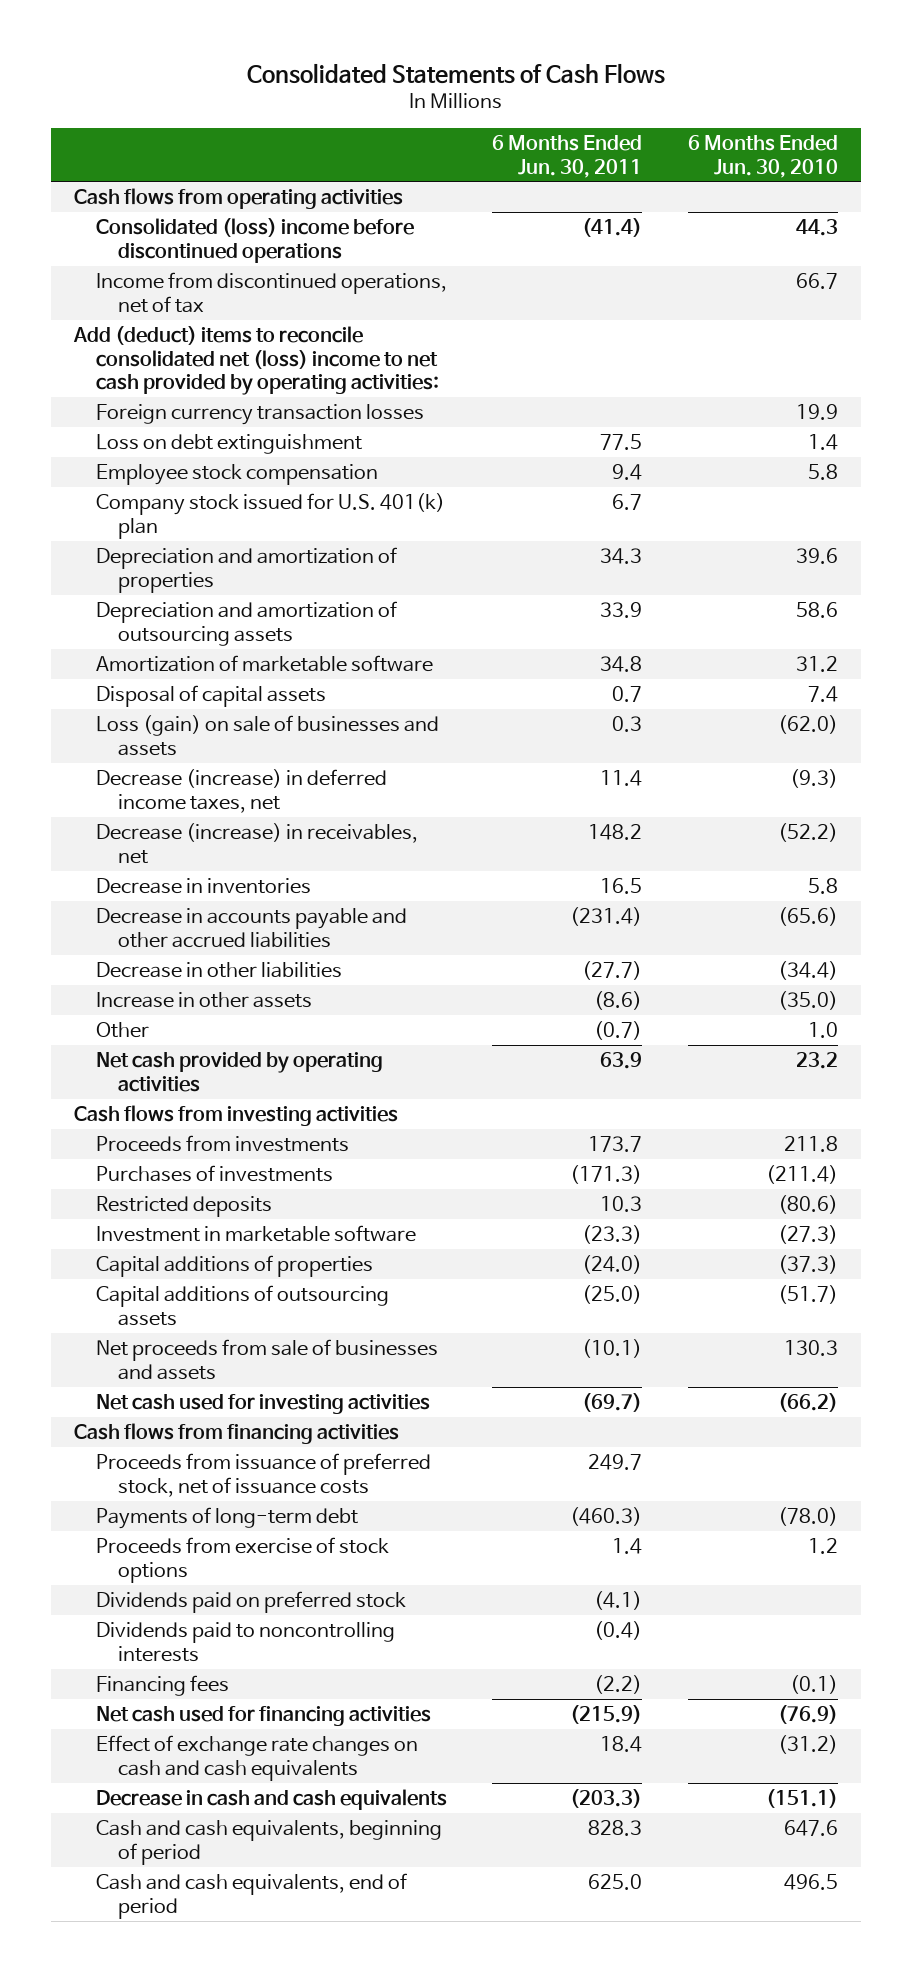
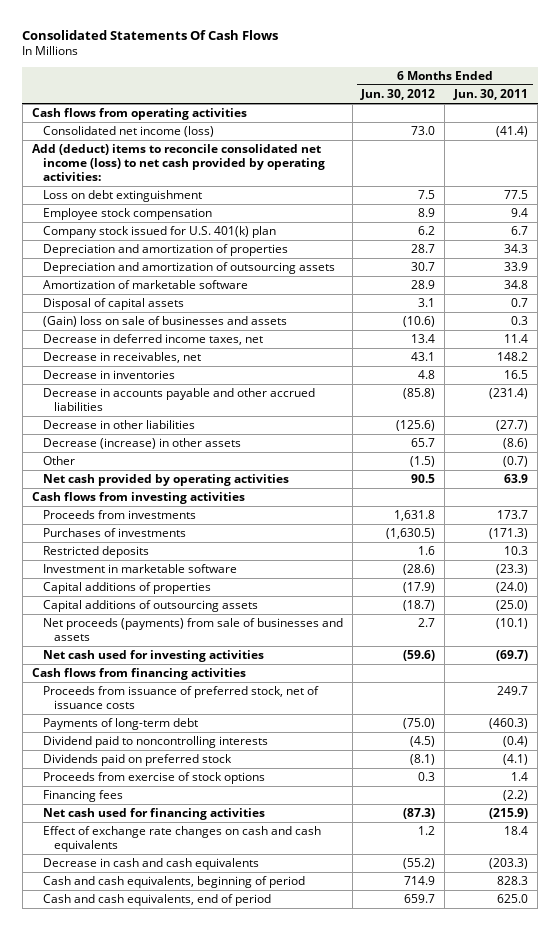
- Consolidated Statements of Cash Flows
+ Consolidated Statements Of Cash Flows
- | 6 Months Ended Jun. 30, 2011 | 6 Months Ended Jun. 30, 2010
+ | 6 Months Ended Jun. 30, 2012 | 6 Months Ended Jun. 30, 2011
- Consolidated (loss) income before discontinued operations | (41.4) | 44.3
- Income from discontinued operations, net of tax | | 66.7
- Add (deduct) items to reconcile consolidated net (loss) income to net cash provided by operating activities:
- Foreign currency transaction losses | | 19.9
+ Consolidated net income (loss) | 73.0 | (41.4)
+ Add (deduct) items to reconcile consolidated net income (loss) to net cash provided by operating activities:
- Loss (gain) on sale of businesses and assets | 0.3 | (62.0)
- Decrease (increase) in deferred income taxes, net | 11.4 | (9.3)
- Decrease (increase) in receivables, net | 148.2 | (52.2)
+ (Gain) loss on sale of businesses and assets | (10.6) | 0.3
+ Decrease in deferred income taxes, net | 13.4 | 11.4
+ Decrease in receivables, net | 43.1 | 148.2
- Increase in other assets | (8.6) | (35.0)
+ Decrease (increase) in other assets | 65.7 | (8.6)
- Net proceeds from sale of businesses and assets | (10.1) | 130.3
+ Net proceeds (payments) from sale of businesses and assets | 2.7 | (10.1)
+ Dividend paid to noncontrolling interests | (4.5) | (0.4)
- Dividends paid to noncontrolling interests | (0.4) |
moved down: Proceeds from exercise of stock options | 0.3 | 1.4

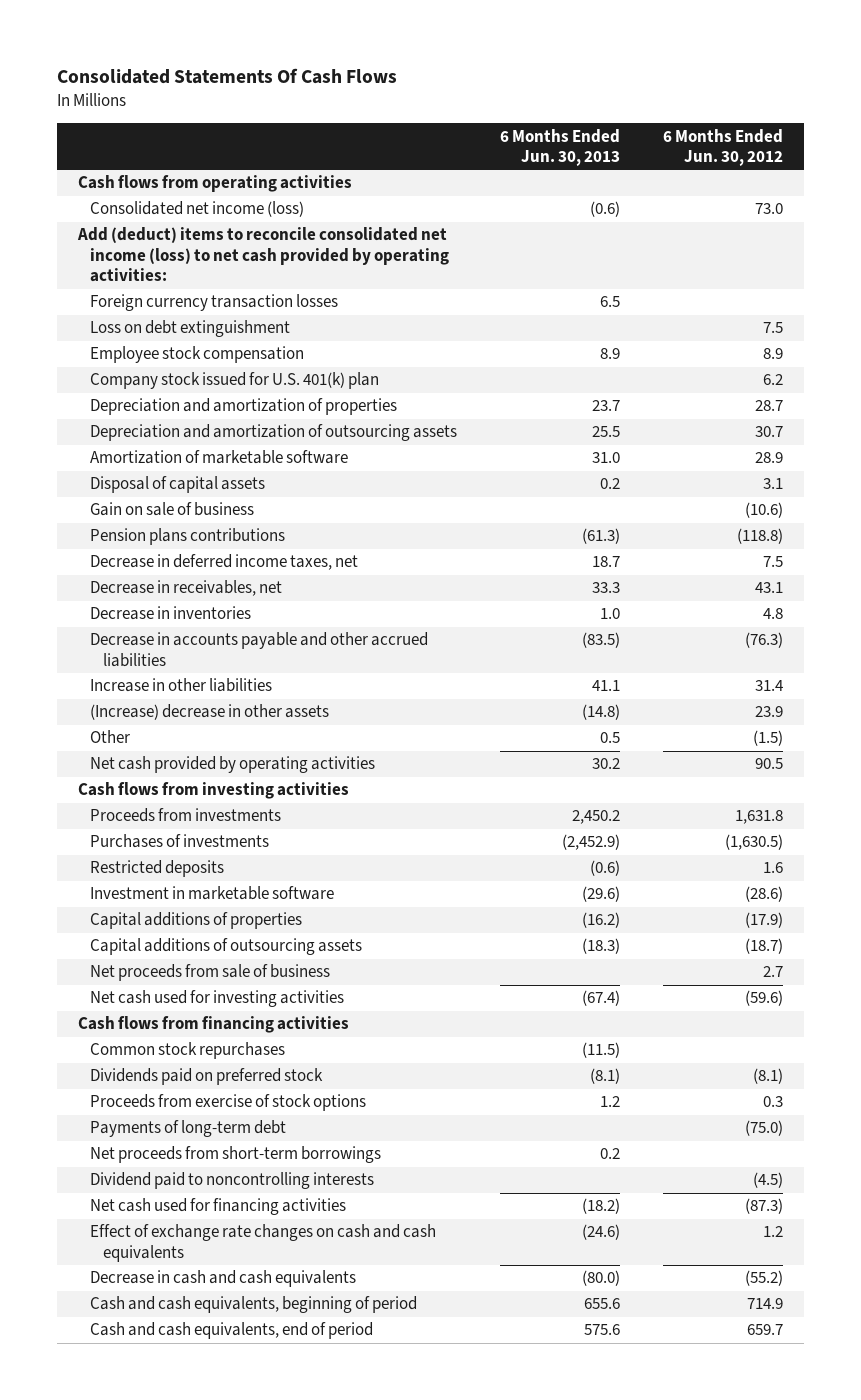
- | 6 Months Ended Jun. 30, 2012 | 6 Months Ended Jun. 30, 2011
+ | 6 Months Ended Jun. 30, 2013 | 6 Months Ended Jun. 30, 2012
+ Foreign currency transaction losses | 6.5 |
- (Gain) loss on sale of businesses and assets | (10.6) | 0.3
- Decrease in deferred income taxes, net | 13.4 | 11.4
+ Gain on sale of business | | (10.6)
+ Pension plans contributions | (61.3) | (118.8)
+ Decrease in deferred income taxes, net | 18.7 | 7.5
- Decrease in accounts payable and other accrued liabilities | (85.8) | (231.4)
- Decrease in other liabilities | (125.6) | (27.7)
- Decrease (increase) in other assets | 65.7 | (8.6)
+ Decrease in accounts payable and other accrued liabilities | (83.5) | (76.3)
+ Increase in other liabilities | 41.1 | 31.4
+ (Increase) decrease in other assets | (14.8) | 23.9
- Net proceeds (payments) from sale of businesses and assets | 2.7 | (10.1)
+ Net proceeds from sale of business | | 2.7
- Proceeds from issuance of preferred stock, net of issuance costs | | 249.7
+ Common stock repurchases | (11.5) |
- Financing fees | | (2.2)
moved down: Payments of long-term debt | | (75.0)
+ Net proceeds from short-term borrowings | 0.2 |
moved down: Dividend paid to noncontrolling interests | | (4.5)

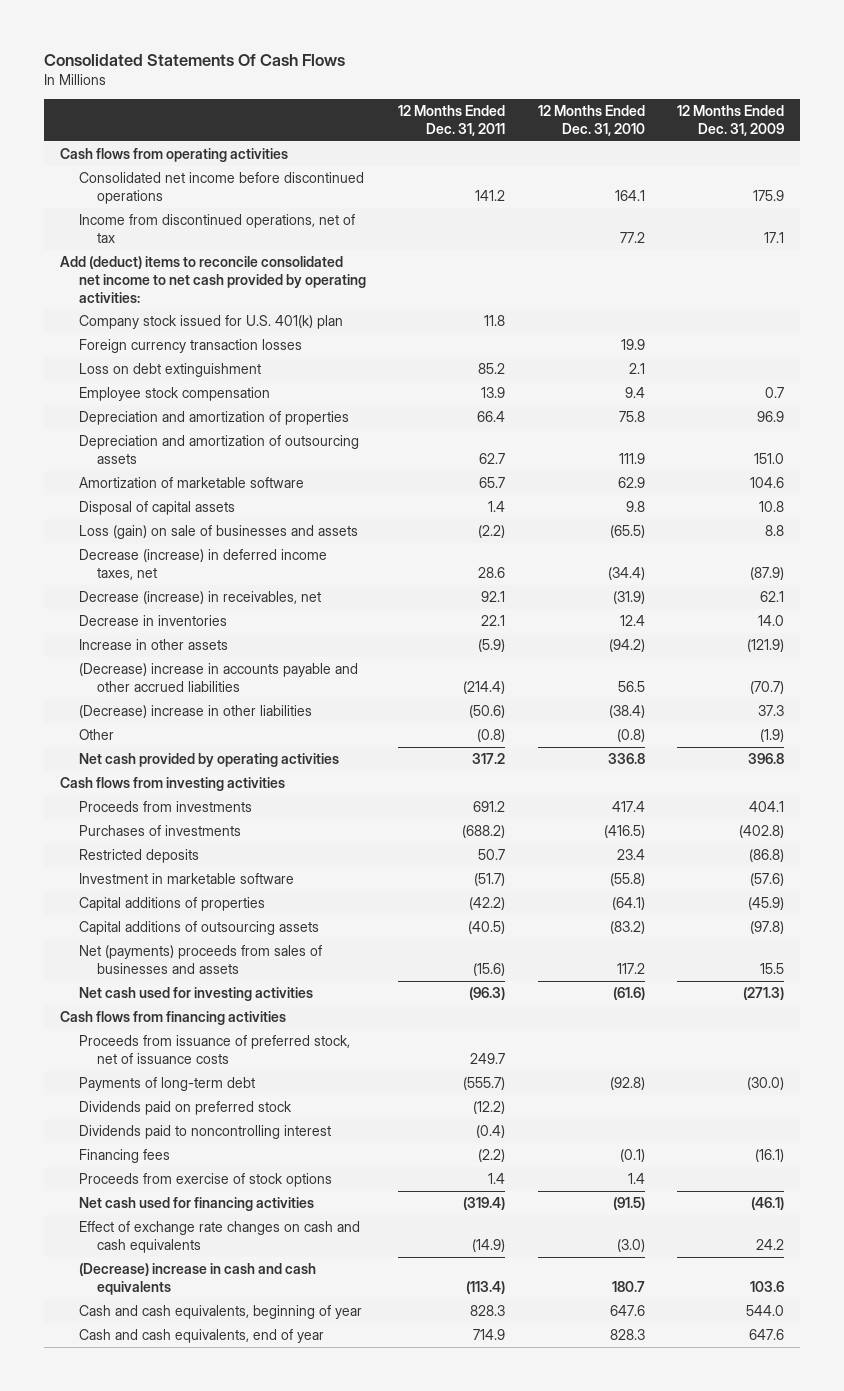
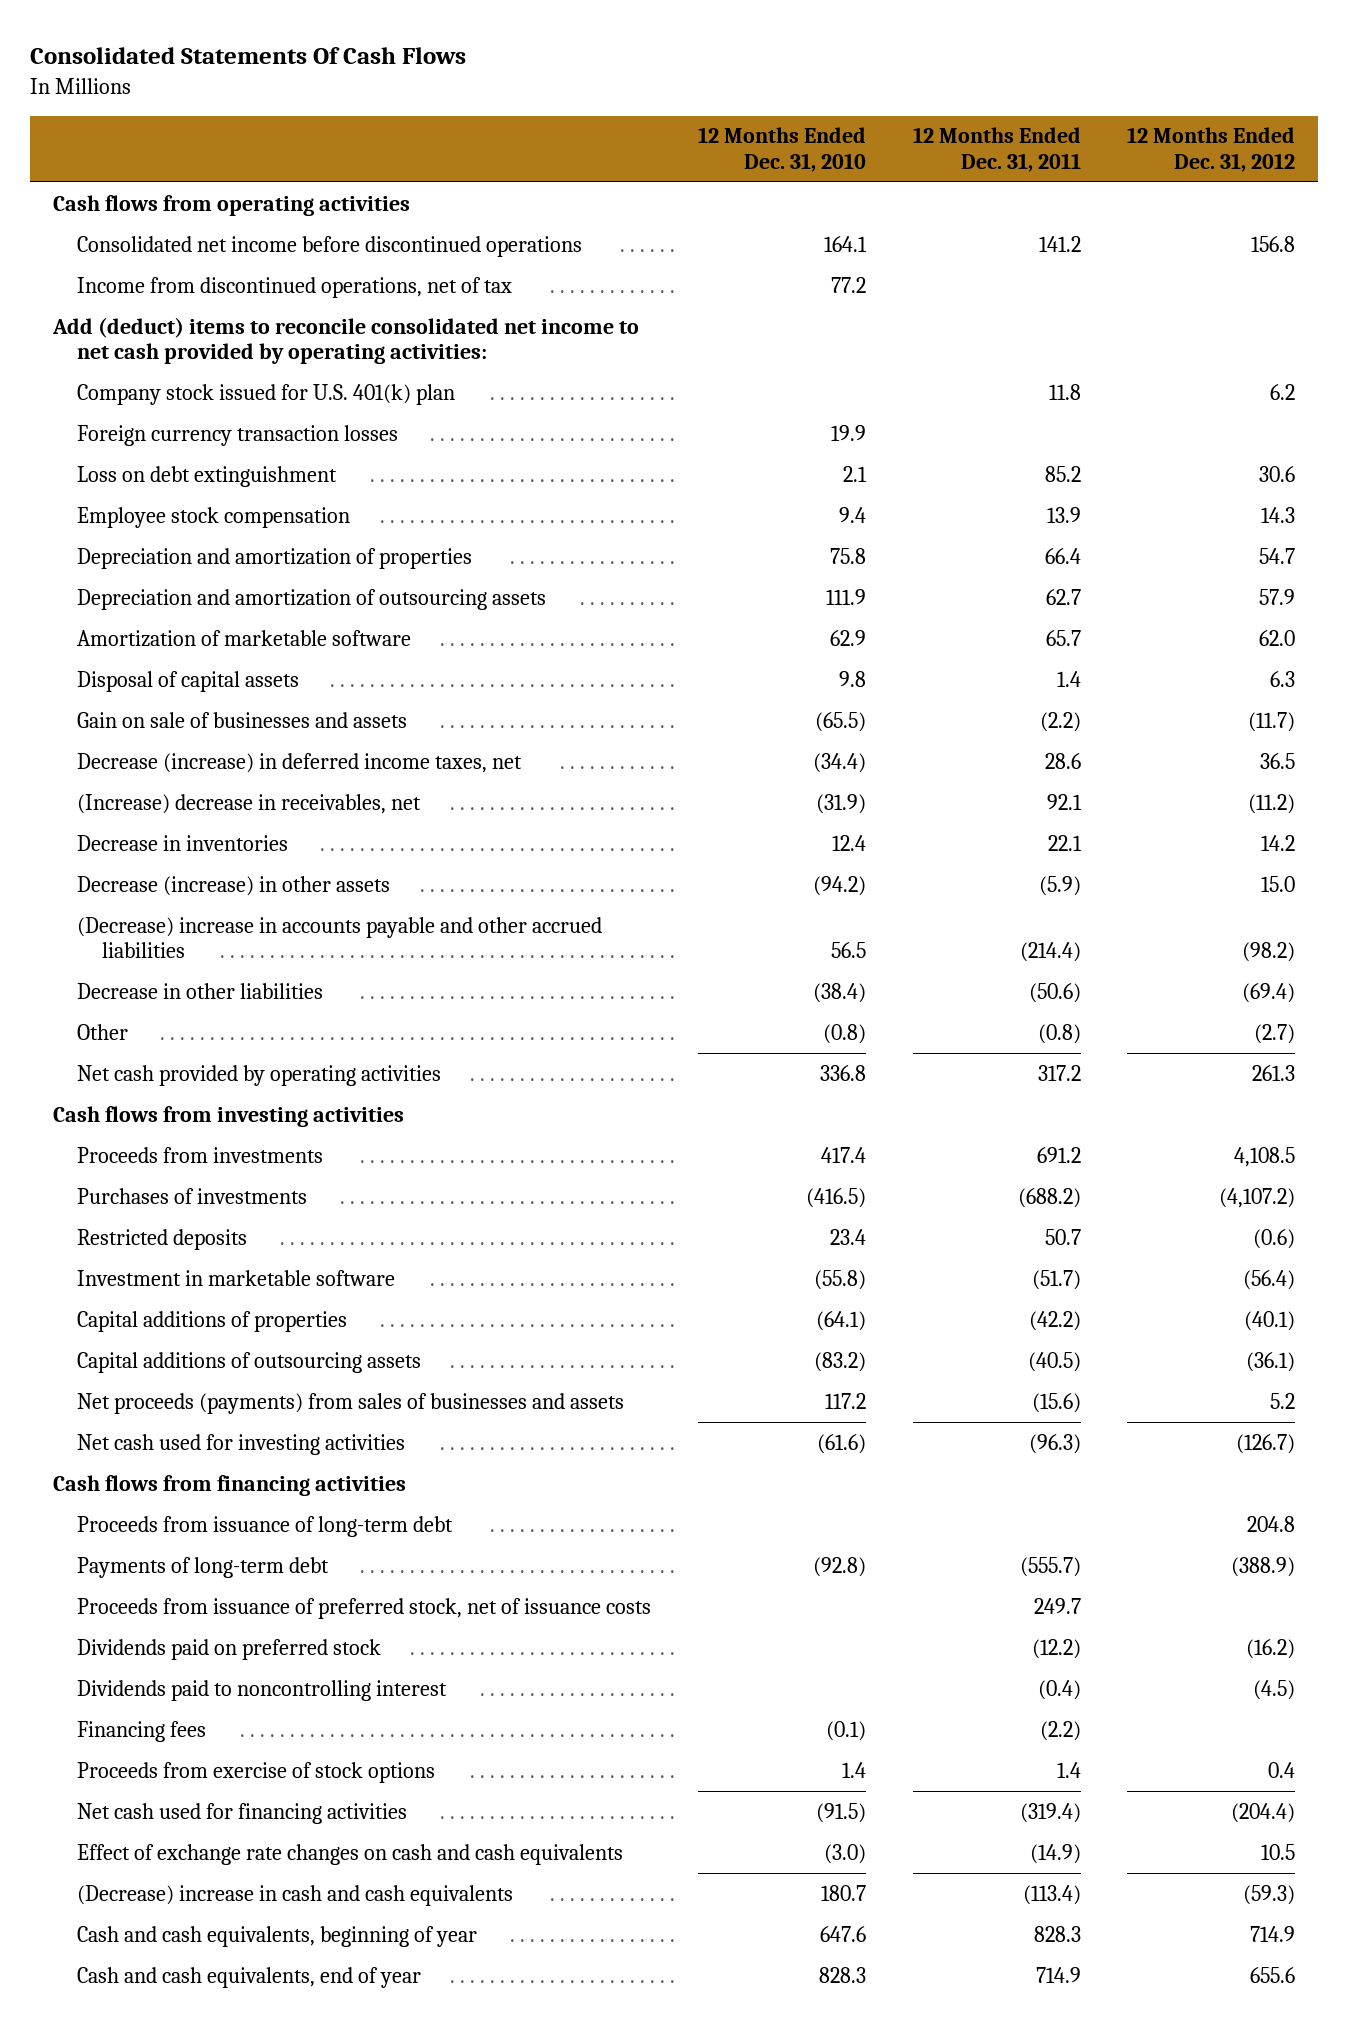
- | 12 Months Ended Dec. 31, 2011 | 12 Months Ended Dec. 31, 2010 | 12 Months Ended Dec. 31, 2009
+ | 12 Months Ended Dec. 31, 2010 | 12 Months Ended Dec. 31, 2011 | 12 Months Ended Dec. 31, 2012
- Loss (gain) on sale of businesses and assets | (2.2) | (65.5) | 8.8
+ Gain on sale of businesses and assets | (65.5) | (2.2) | (11.7)
- Decrease (increase) in receivables, net | 92.1 | (31.9) | 62.1
+ (Increase) decrease in receivables, net | (31.9) | 92.1 | (11.2)
- Increase in other assets | (5.9) | (94.2) | (121.9)
+ Decrease (increase) in other assets | (94.2) | (5.9) | 15.0
- (Decrease) increase in other liabilities | (50.6) | (38.4) | 37.3
+ Decrease in other liabilities | (38.4) | (50.6) | (69.4)
- Net (payments) proceeds from sales of businesses and assets | (15.6) | 117.2 | 15.5
+ Net proceeds (payments) from sales of businesses and assets | 117.2 | (15.6) | 5.2
+ Proceeds from issuance of long-term debt | | | 204.8
moved down: Proceeds from issuance of preferred stock, net of issuance costs | | 249.7 |

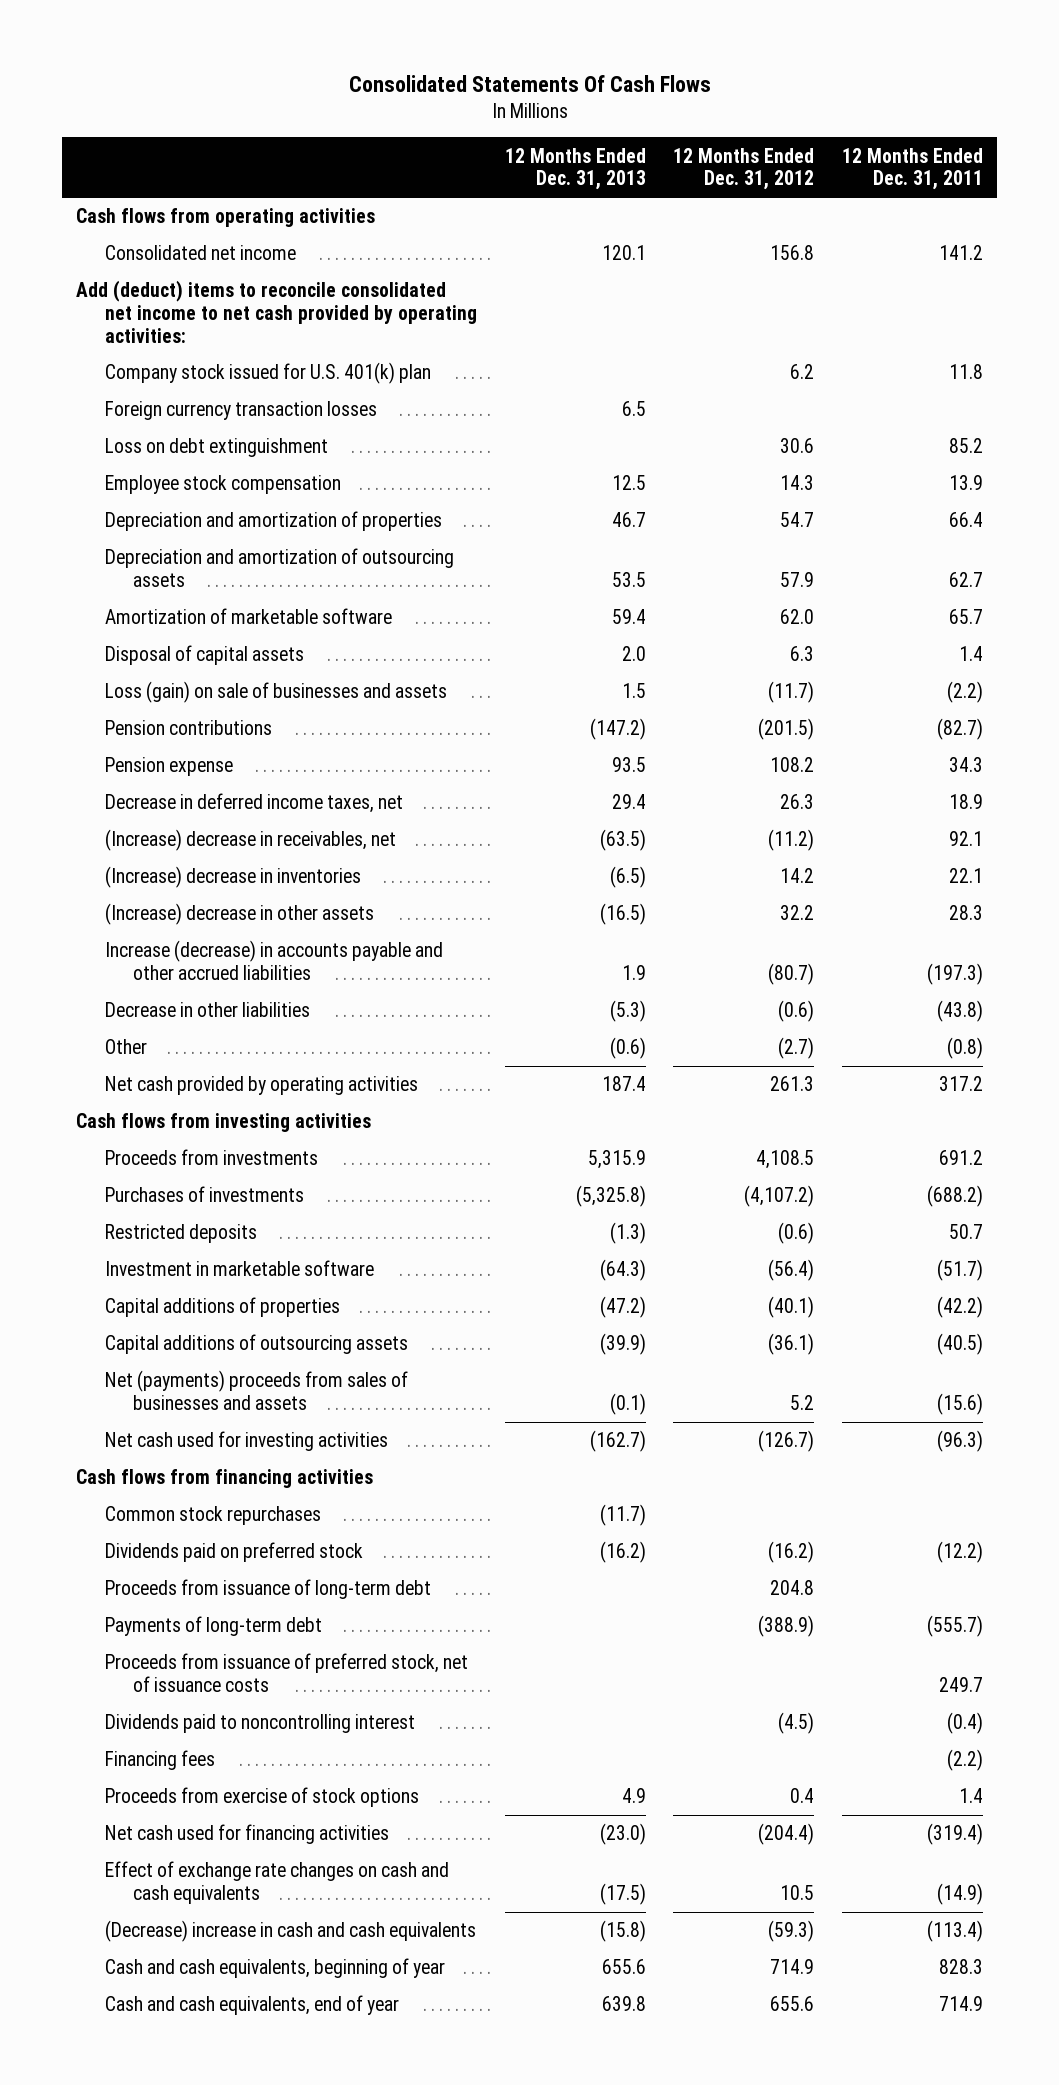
- | 12 Months Ended Dec. 31, 2010 | 12 Months Ended Dec. 31, 2011 | 12 Months Ended Dec. 31, 2012
+ | 12 Months Ended Dec. 31, 2013 | 12 Months Ended Dec. 31, 2012 | 12 Months Ended Dec. 31, 2011
- Consolidated net income before discontinued operations | 164.1 | 141.2 | 156.8
- Income from discontinued operations, net of tax | 77.2 | |
+ Consolidated net income | 120.1 | 156.8 | 141.2
- Gain on sale of businesses and assets | (65.5) | (2.2) | (11.7)
- Decrease (increase) in deferred income taxes, net | (34.4) | 28.6 | 36.5
+ Loss (gain) on sale of businesses and assets | 1.5 | (11.7) | (2.2)
+ Pension contributions | (147.2) | (201.5) | (82.7)
+ Pension expense | 93.5 | 108.2 | 34.3
+ Decrease in deferred income taxes, net | 29.4 | 26.3 | 18.9
- Decrease in inventories | 12.4 | 22.1 | 14.2
- Decrease (increase) in other assets | (94.2) | (5.9) | 15.0
- (Decrease) increase in accounts payable and other accrued liabilities | 56.5 | (214.4) | (98.2)
- Decrease in other liabilities | (38.4) | (50.6) | (69.4)
+ (Increase) decrease in inventories | (6.5) | 14.2 | 22.1
+ (Increase) decrease in other assets | (16.5) | 32.2 | 28.3
+ Increase (decrease) in accounts payable and other accrued liabilities | 1.9 | (80.7) | (197.3)
+ Decrease in other liabilities | (5.3) | (0.6) | (43.8)
- Net proceeds (payments) from sales of businesses and assets | 117.2 | (15.6) | 5.2
+ Net (payments) proceeds from sales of businesses and assets | (0.1) | 5.2 | (15.6)
+ Common stock repurchases | (11.7) | |
moved up: Dividends paid on preferred stock | (16.2) | (16.2) | (12.2)

